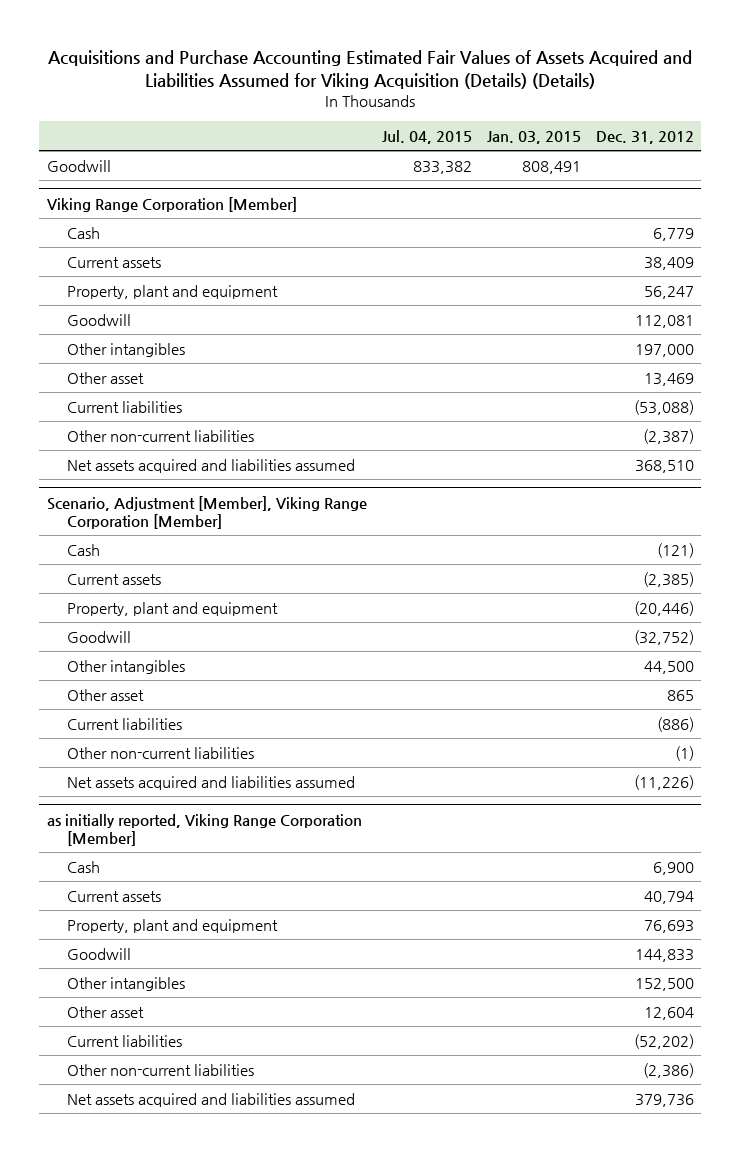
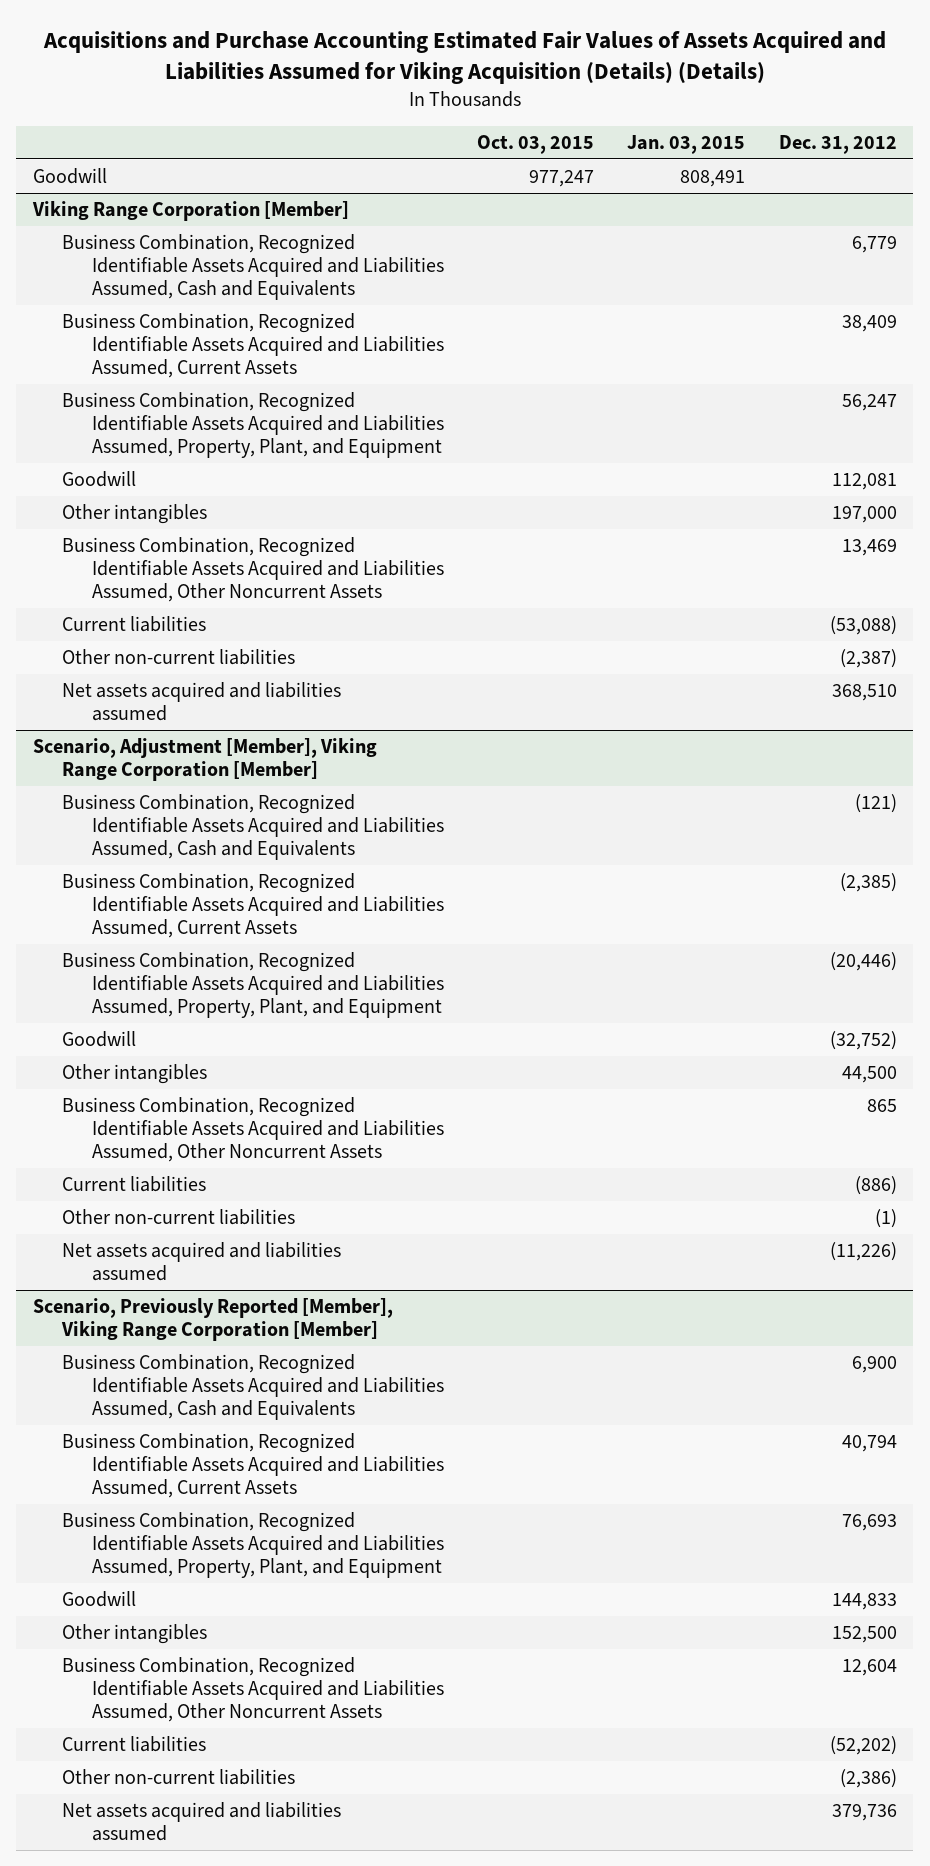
- | Jul. 04, 2015 | Jan. 03, 2015 | Dec. 31, 2012
+ | Oct. 03, 2015 | Jan. 03, 2015 | Dec. 31, 2012
@ Viking Range Corporation [Member]
- Cash | | | 6,779
- Current assets | | | 38,409
- Property, plant and equipment | | | 56,247
+ Business Combination, Recognized Identifiable Assets Acquired and Liabilities Assumed, Cash and Equivalents | | | 6,779
+ Business Combination, Recognized Identifiable Assets Acquired and Liabilities Assumed, Current Assets | | | 38,409
+ Business Combination, Recognized Identifiable Assets Acquired and Liabilities Assumed, Property, Plant, and Equipment | | | 56,247
- Other asset | | | 13,469
+ Business Combination, Recognized Identifiable Assets Acquired and Liabilities Assumed, Other Noncurrent Assets | | | 13,469
@ Scenario, Adjustment [Member], Viking Range Corporation [Member]
- Cash | | | (121)
- Current assets | | | (2,385)
- Property, plant and equipment | | | (20,446)
+ Business Combination, Recognized Identifiable Assets Acquired and Liabilities Assumed, Cash and Equivalents | | | (121)
+ Business Combination, Recognized Identifiable Assets Acquired and Liabilities Assumed, Current Assets | | | (2,385)
+ Business Combination, Recognized Identifiable Assets Acquired and Liabilities Assumed, Property, Plant, and Equipment | | | (20,446)
- Other asset | | | 865
+ Business Combination, Recognized Identifiable Assets Acquired and Liabilities Assumed, Other Noncurrent Assets | | | 865
- as initially reported, Viking Range Corporation [Member]
- Cash | | | 6,900
- Current assets | | | 40,794
- Property, plant and equipment | | | 76,693
+ Scenario, Previously Reported [Member], Viking Range Corporation [Member]
+ Business Combination, Recognized Identifiable Assets Acquired and Liabilities Assumed, Cash and Equivalents | | | 6,900
+ Business Combination, Recognized Identifiable Assets Acquired and Liabilities Assumed, Current Assets | | | 40,794
+ Business Combination, Recognized Identifiable Assets Acquired and Liabilities Assumed, Property, Plant, and Equipment | | | 76,693
- Other asset | | | 12,604
+ Business Combination, Recognized Identifiable Assets Acquired and Liabilities Assumed, Other Noncurrent Assets | | | 12,604

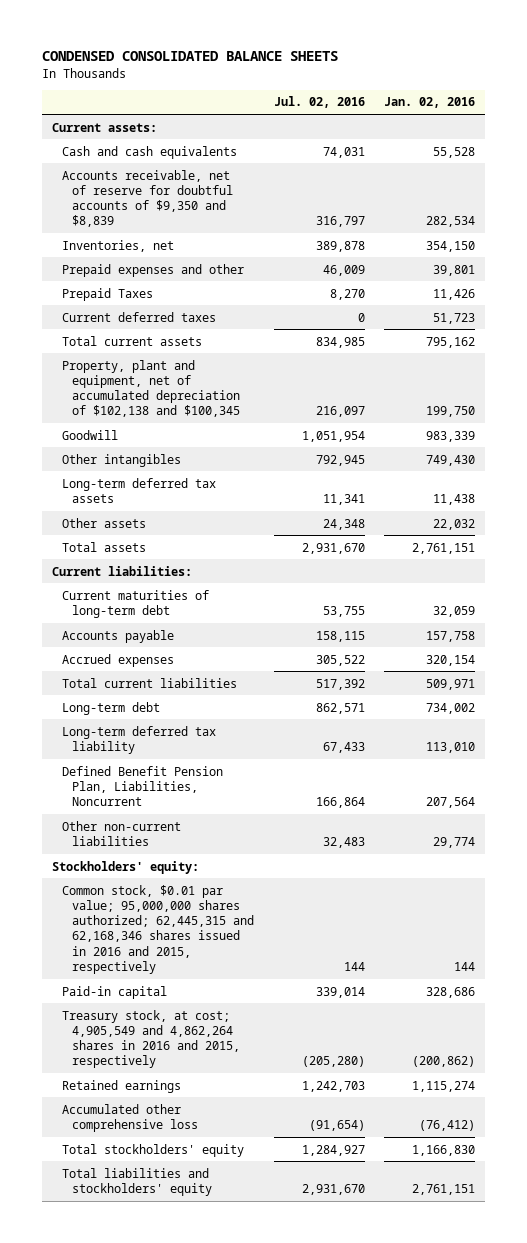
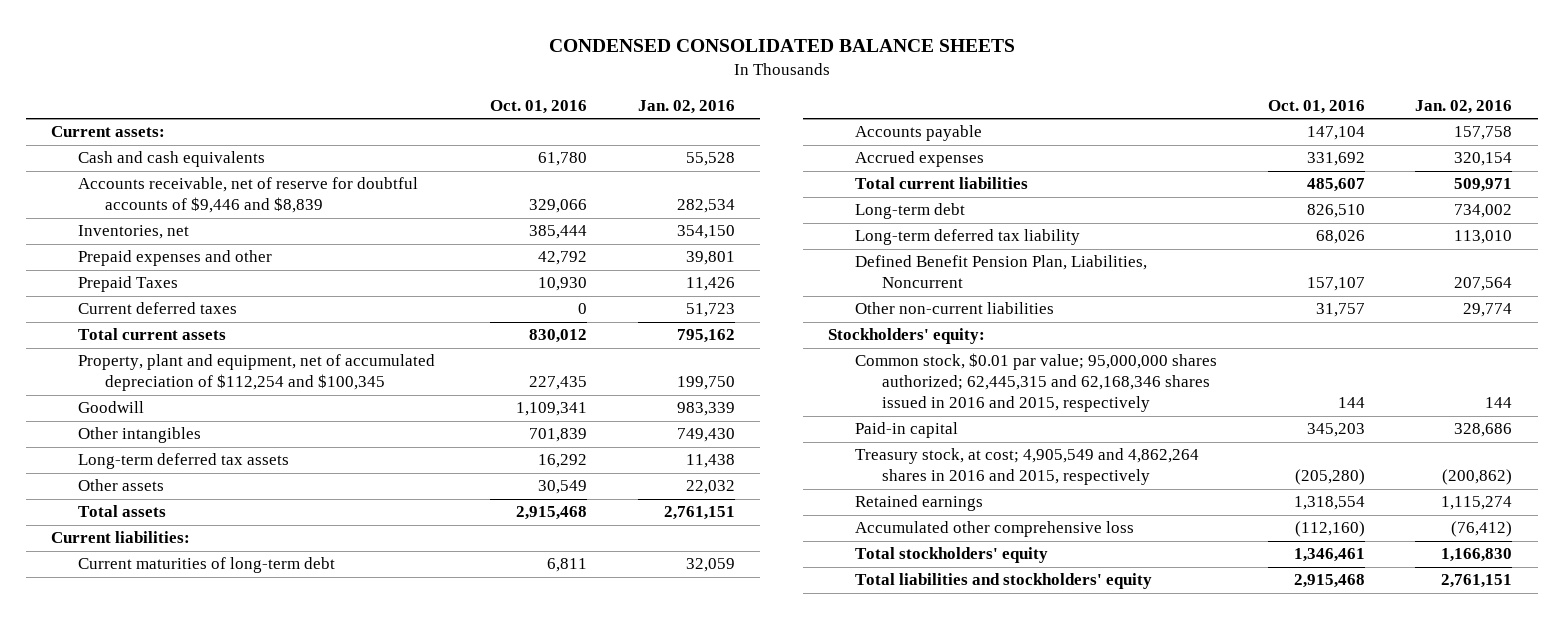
- | Jul. 02, 2016 | Jan. 02, 2016
+ | Oct. 01, 2016 | Jan. 02, 2016
- Accounts receivable, net of reserve for doubtful accounts of $9,350 and $8,839 | 316,797 | 282,534
+ Accounts receivable, net of reserve for doubtful accounts of $9,446 and $8,839 | 329,066 | 282,534
- Property, plant and equipment, net of accumulated depreciation of $102,138 and $100,345 | 216,097 | 199,750
+ Property, plant and equipment, net of accumulated depreciation of $112,254 and $100,345 | 227,435 | 199,750

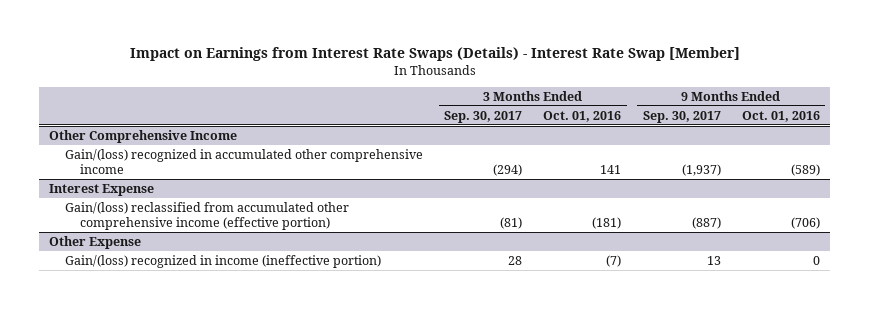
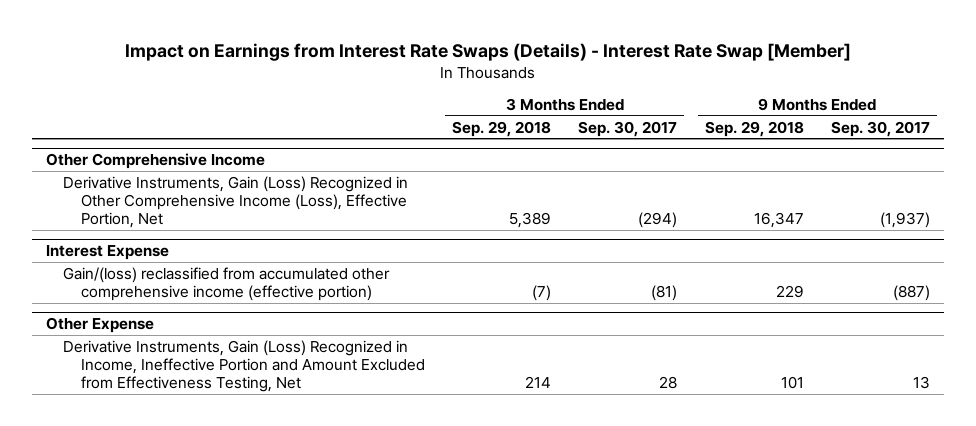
- | 3 Months Ended Sep. 30, 2017 | 3 Months Ended Oct. 01, 2016 | 9 Months Ended Sep. 30, 2017 | 9 Months Ended Oct. 01, 2016
+ | 3 Months Ended Sep. 29, 2018 | 3 Months Ended Sep. 30, 2017 | 9 Months Ended Sep. 29, 2018 | 9 Months Ended Sep. 30, 2017
@ Other Comprehensive Income
- Gain/(loss) recognized in accumulated other comprehensive income | (294) | 141 | (1,937) | (589)
+ Derivative Instruments, Gain (Loss) Recognized in Other Comprehensive Income (Loss), Effective Portion, Net | 5,389 | (294) | 16,347 | (1,937)
@ Other Expense
- Gain/(loss) recognized in income (ineffective portion) | 28 | (7) | 13 | 0
+ Derivative Instruments, Gain (Loss) Recognized in Income, Ineffective Portion and Amount Excluded from Effectiveness Testing, Net | 214 | 28 | 101 | 13

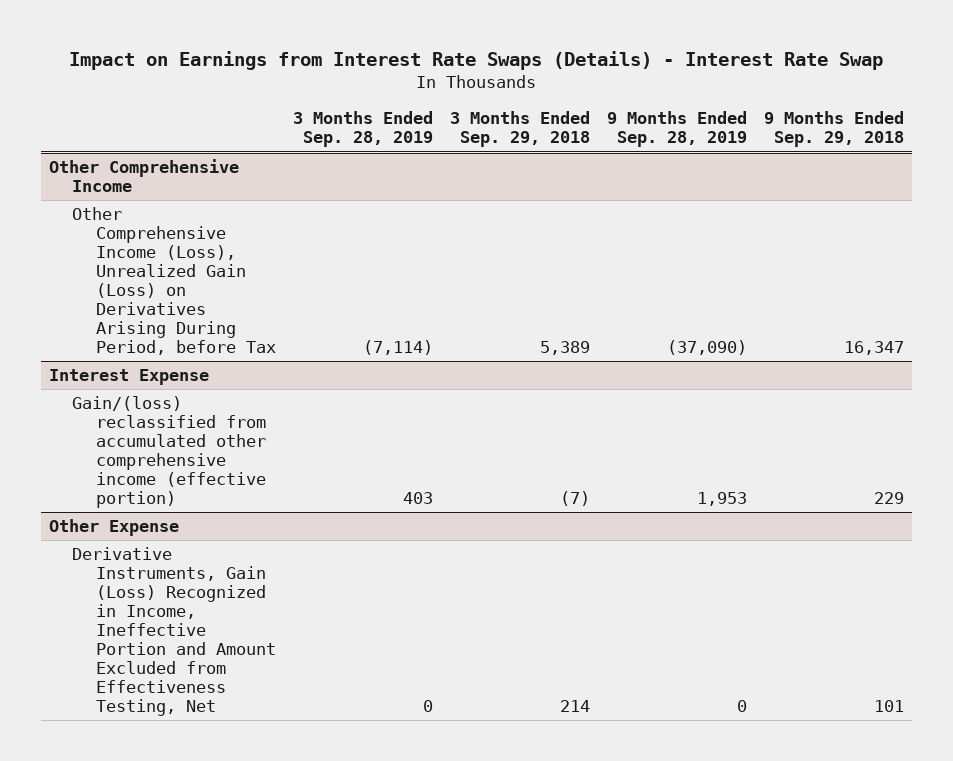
- Impact on Earnings from Interest Rate Swaps (Details) - Interest Rate Swap [Member]
+ Impact on Earnings from Interest Rate Swaps (Details) - Interest Rate Swap
- | 3 Months Ended Sep. 29, 2018 | 3 Months Ended Sep. 30, 2017 | 9 Months Ended Sep. 29, 2018 | 9 Months Ended Sep. 30, 2017
+ | 3 Months Ended Sep. 28, 2019 | 3 Months Ended Sep. 29, 2018 | 9 Months Ended Sep. 28, 2019 | 9 Months Ended Sep. 29, 2018
@ Other Comprehensive Income
- Derivative Instruments, Gain (Loss) Recognized in Other Comprehensive Income (Loss), Effective Portion, Net | 5,389 | (294) | 16,347 | (1,937)
+ Other Comprehensive Income (Loss), Unrealized Gain (Loss) on Derivatives Arising During Period, before Tax | (7,114) | 5,389 | (37,090) | 16,347

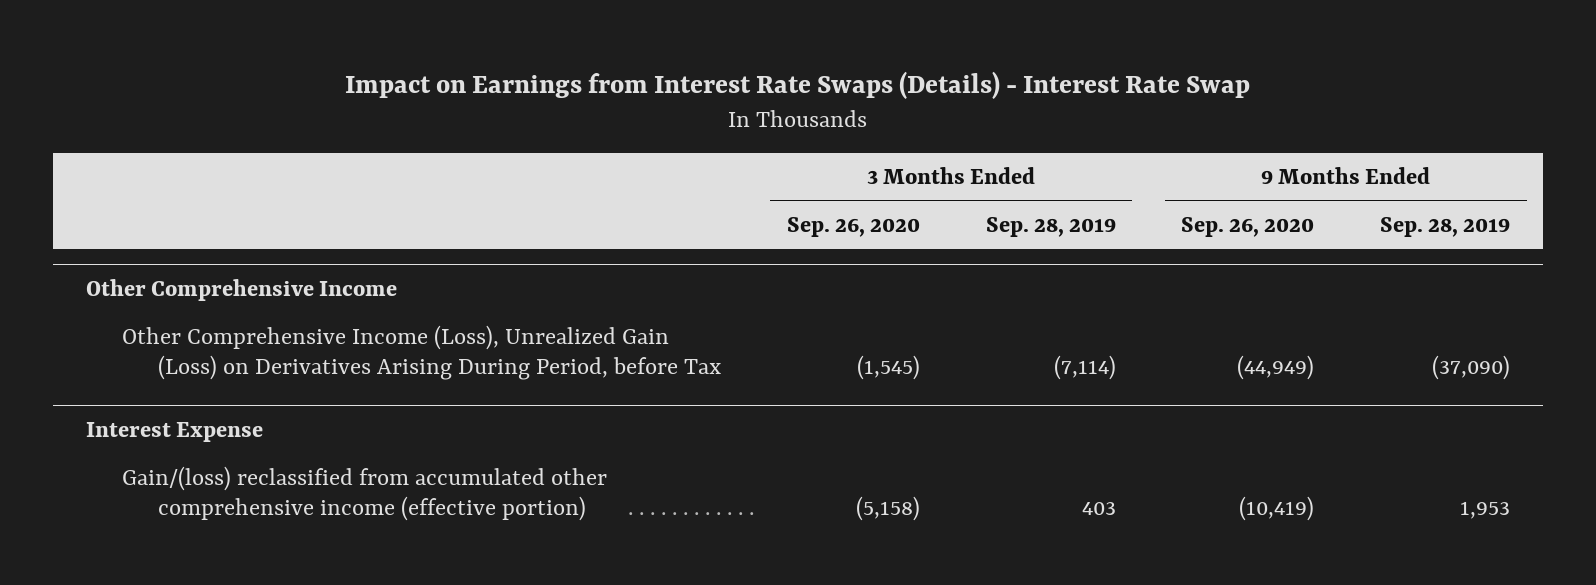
- | 3 Months Ended Sep. 28, 2019 | 3 Months Ended Sep. 29, 2018 | 9 Months Ended Sep. 28, 2019 | 9 Months Ended Sep. 29, 2018
+ | 3 Months Ended Sep. 26, 2020 | 3 Months Ended Sep. 28, 2019 | 9 Months Ended Sep. 26, 2020 | 9 Months Ended Sep. 28, 2019
- Other Expense
- Derivative Instruments, Gain (Loss) Recognized in Income, Ineffective Portion and Amount Excluded from Effectiveness Testing, Net | 0 | 214 | 0 | 101

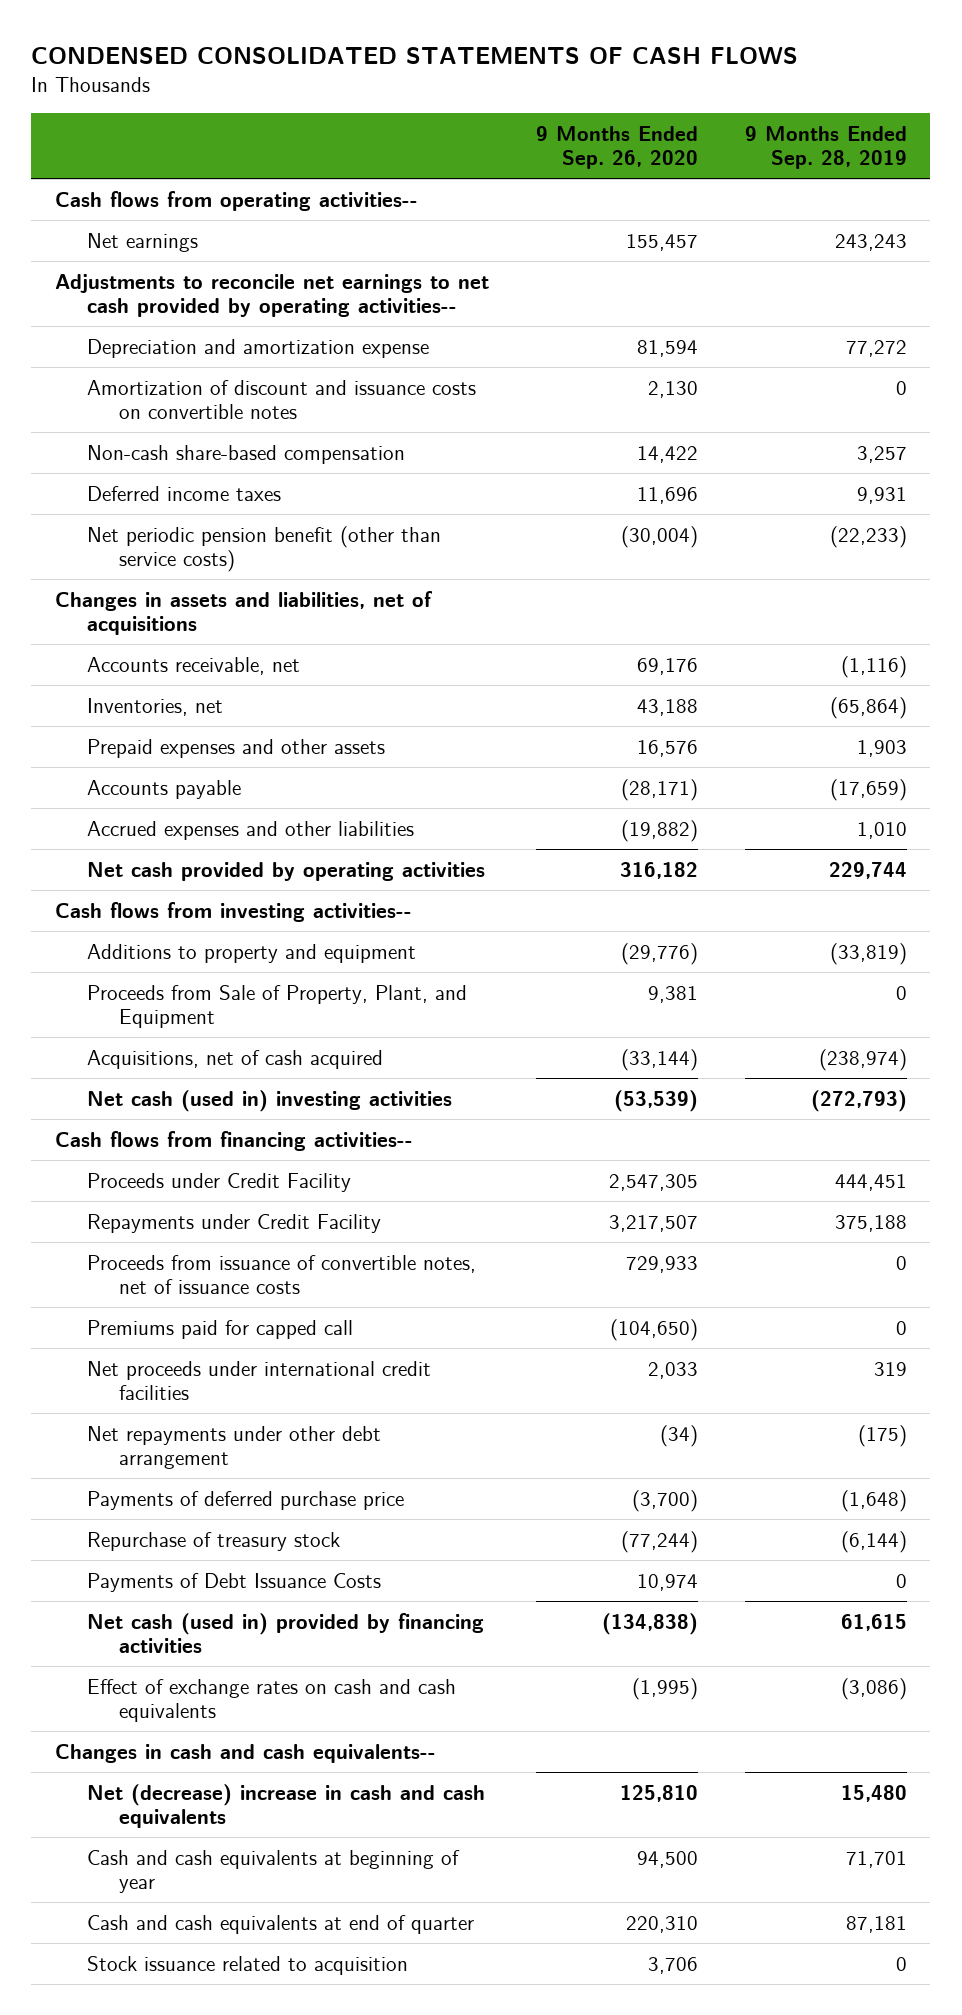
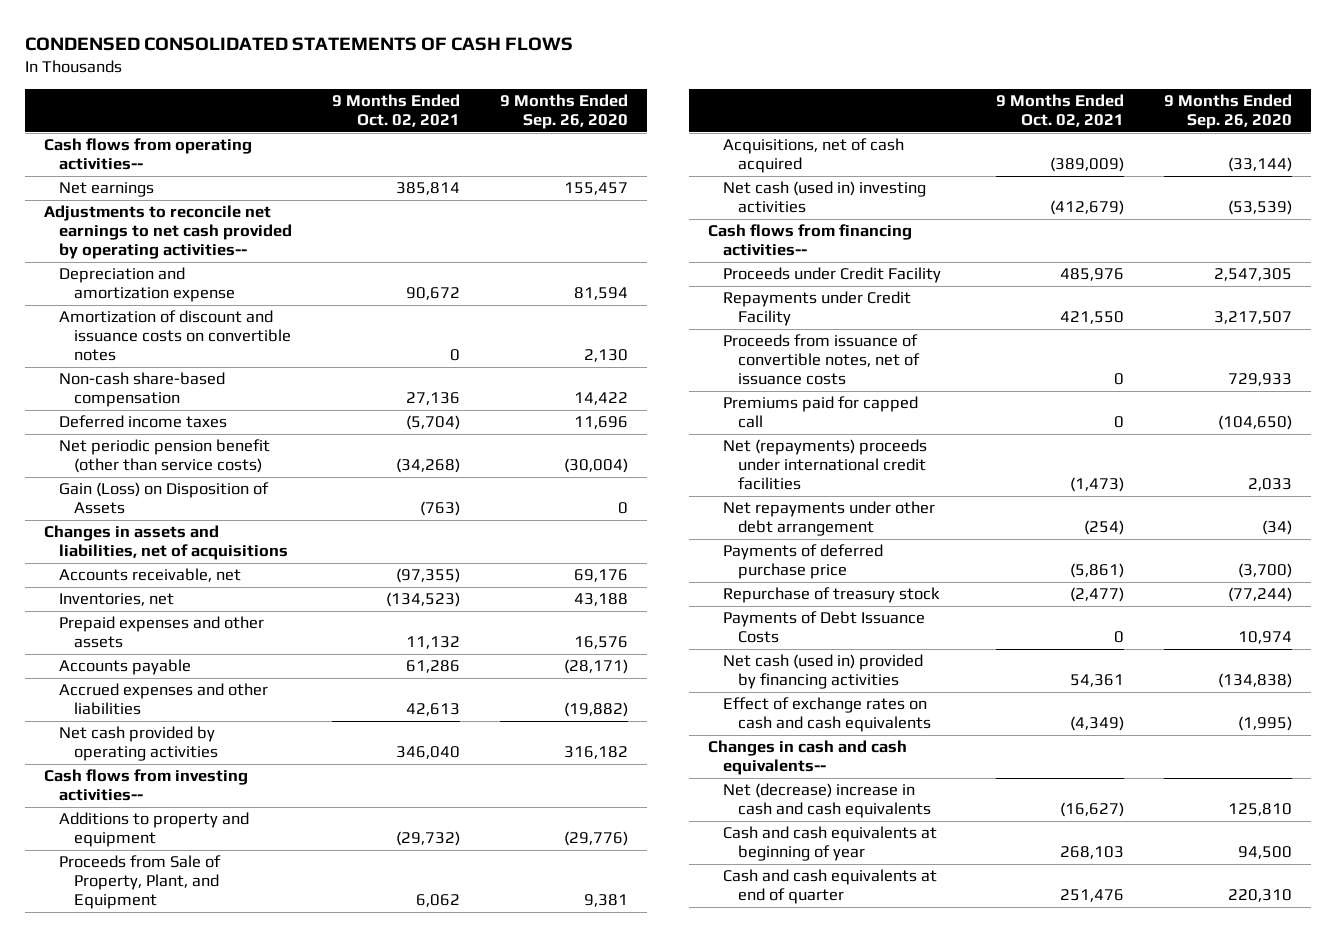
- | 9 Months Ended Sep. 26, 2020 | 9 Months Ended Sep. 28, 2019
+ | 9 Months Ended Oct. 02, 2021 | 9 Months Ended Sep. 26, 2020
+ Gain (Loss) on Disposition of Assets | (763) | 0
- Net proceeds under international credit facilities | 2,033 | 319
+ Net (repayments) proceeds under international credit facilities | (1,473) | 2,033
- Stock issuance related to acquisition | 3,706 | 0

